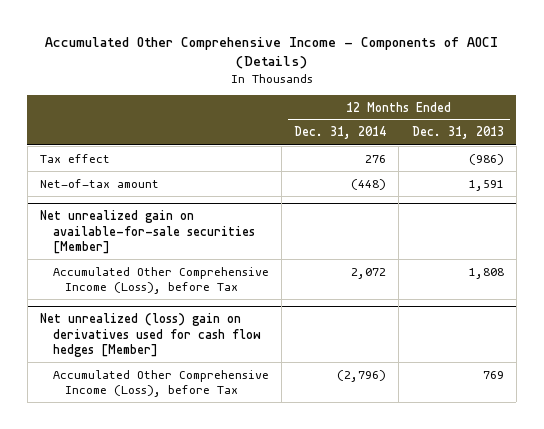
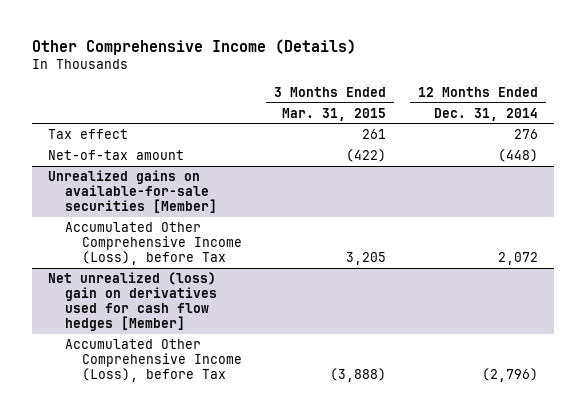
- Accumulated Other Comprehensive Income - Components of AOCI (Details)
+ Other Comprehensive Income (Details)
- | 12 Months Ended Dec. 31, 2014 | 12 Months Ended Dec. 31, 2013
+ | 3 Months Ended Mar. 31, 2015 | 12 Months Ended Dec. 31, 2014
- Net unrealized gain on available-for-sale securities [Member]
+ Unrealized gains on available-for-sale securities [Member]

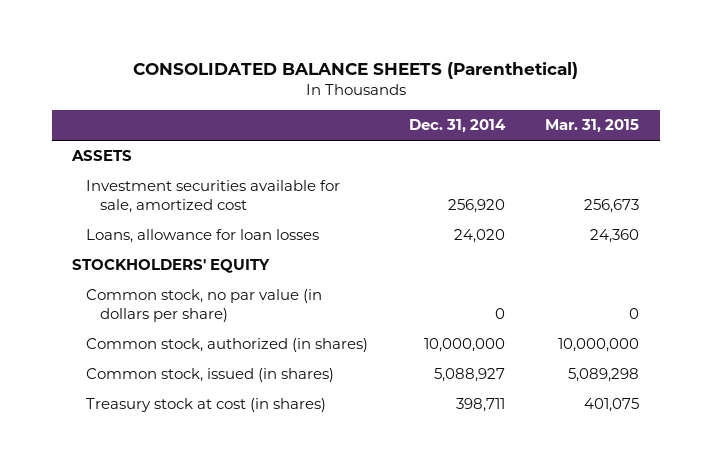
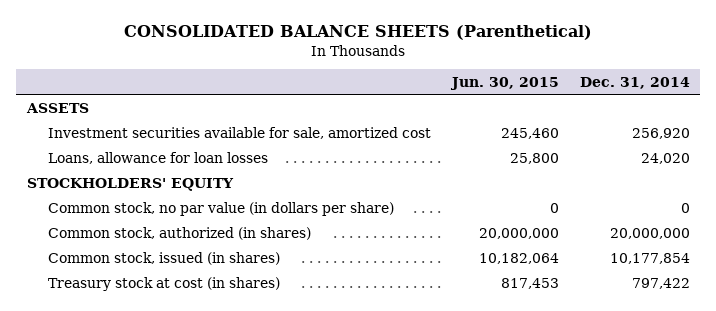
- | Dec. 31, 2014 | Mar. 31, 2015
+ | Jun. 30, 2015 | Dec. 31, 2014
- Common stock, authorized (in shares) | 10,000,000 | 10,000,000
- Common stock, issued (in shares) | 5,088,927 | 5,089,298
- Treasury stock at cost (in shares) | 398,711 | 401,075
+ Common stock, authorized (in shares) | 20,000,000 | 20,000,000
+ Common stock, issued (in shares) | 10,182,064 | 10,177,854
+ Treasury stock at cost (in shares) | 817,453 | 797,422

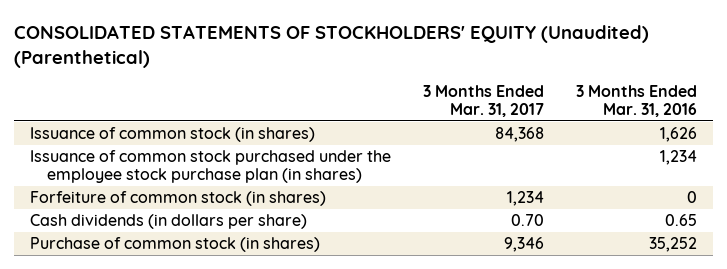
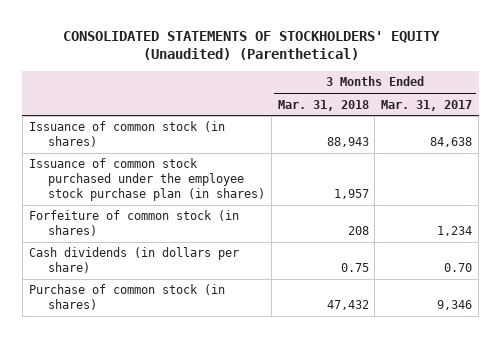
- | 3 Months Ended Mar. 31, 2017 | 3 Months Ended Mar. 31, 2016
+ | 3 Months Ended Mar. 31, 2018 | 3 Months Ended Mar. 31, 2017
- Issuance of common stock (in shares) | 84,368 | 1,626
+ Issuance of common stock (in shares) | 88,943 | 84,638

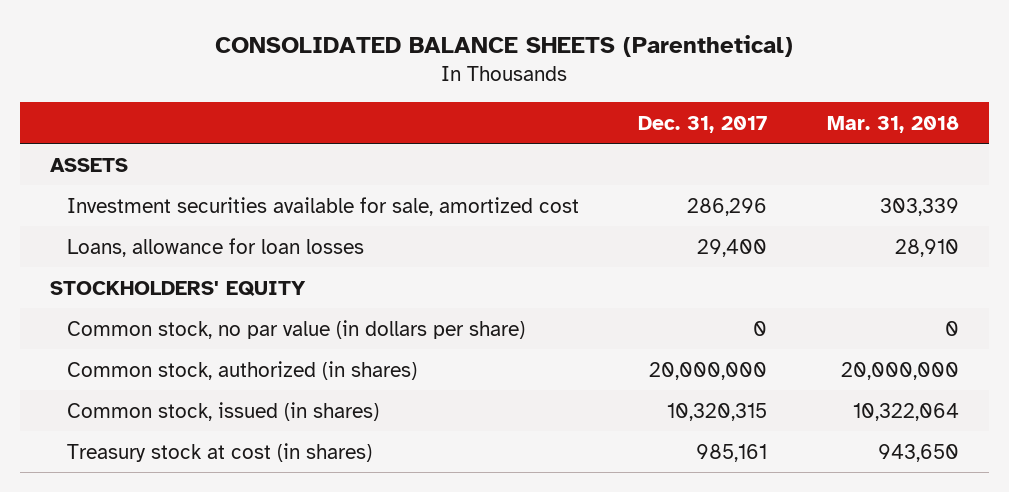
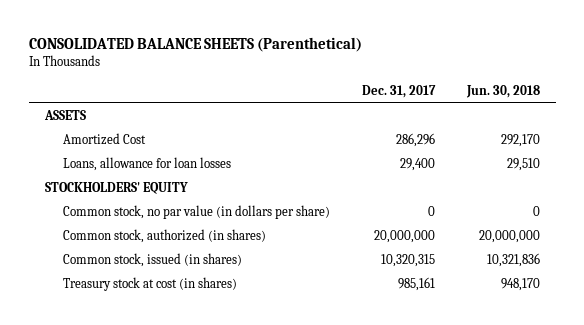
- | Dec. 31, 2017 | Mar. 31, 2018
+ | Dec. 31, 2017 | Jun. 30, 2018
- Investment securities available for sale, amortized cost | 286,296 | 303,339
+ Amortized Cost | 286,296 | 292,170

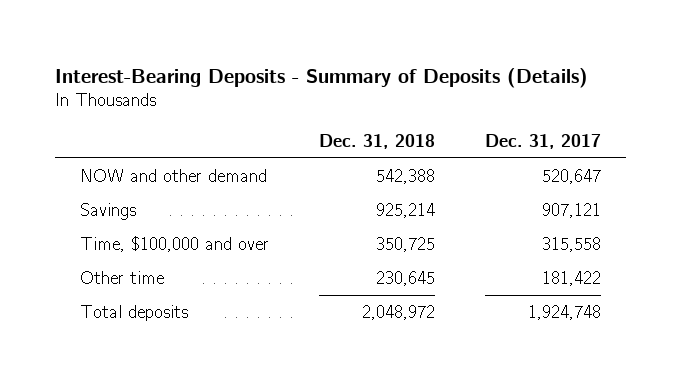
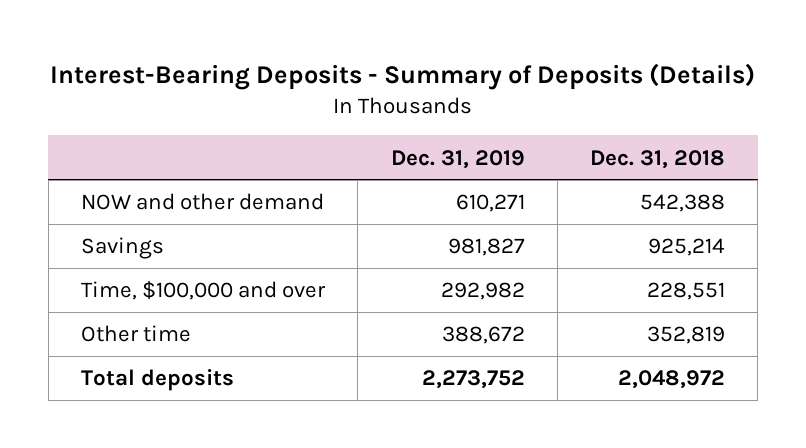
- | Dec. 31, 2018 | Dec. 31, 2017
+ | Dec. 31, 2019 | Dec. 31, 2018
- Time, $100,000 and over | 350,725 | 315,558
- Other time | 230,645 | 181,422
+ Time, $100,000 and over | 292,982 | 228,551
+ Other time | 388,672 | 352,819

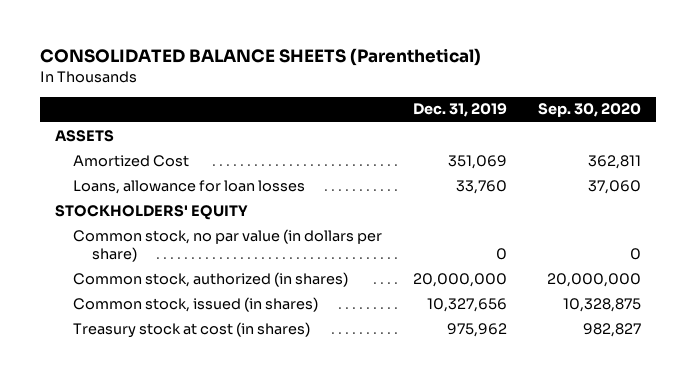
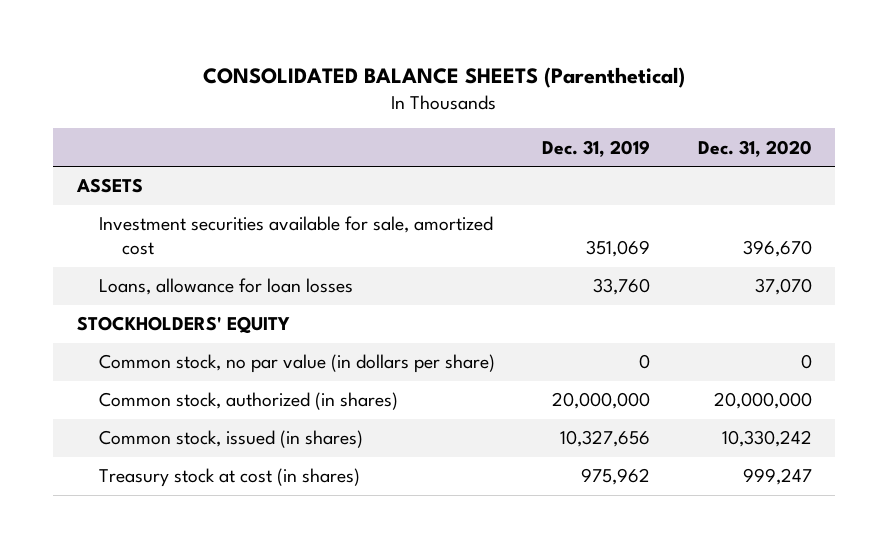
- | Dec. 31, 2019 | Sep. 30, 2020
+ | Dec. 31, 2019 | Dec. 31, 2020
- Amortized Cost | 351,069 | 362,811
+ Investment securities available for sale, amortized cost | 351,069 | 396,670

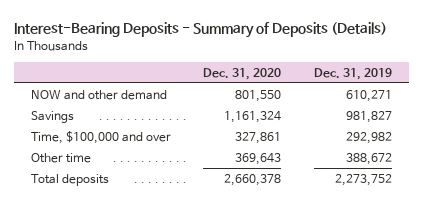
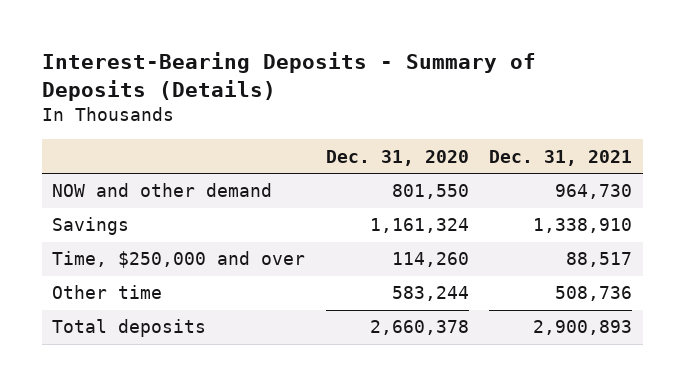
- | Dec. 31, 2020 | Dec. 31, 2019
+ | Dec. 31, 2020 | Dec. 31, 2021
- Time, $100,000 and over | 327,861 | 292,982
- Other time | 369,643 | 388,672
+ Time, $250,000 and over | 114,260 | 88,517
+ Other time | 583,244 | 508,736

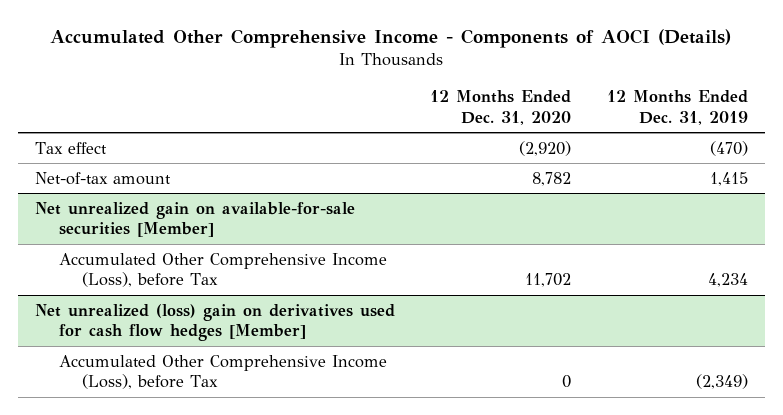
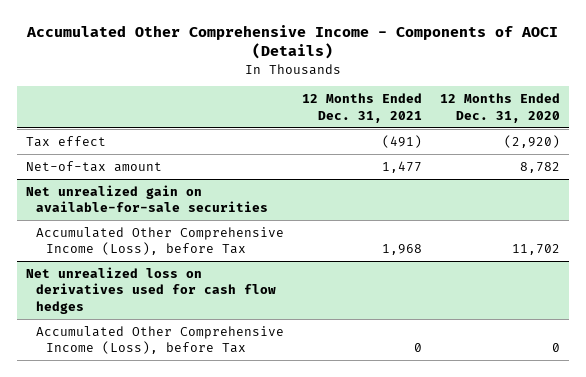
- | 12 Months Ended Dec. 31, 2020 | 12 Months Ended Dec. 31, 2019
+ | 12 Months Ended Dec. 31, 2021 | 12 Months Ended Dec. 31, 2020
- Net unrealized gain on available-for-sale securities [Member]
+ Net unrealized gain on available-for-sale securities
- Net unrealized (loss) gain on derivatives used for cash flow hedges [Member]
+ Net unrealized loss on derivatives used for cash flow hedges

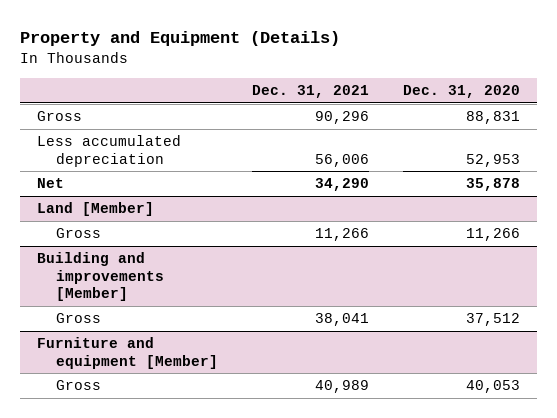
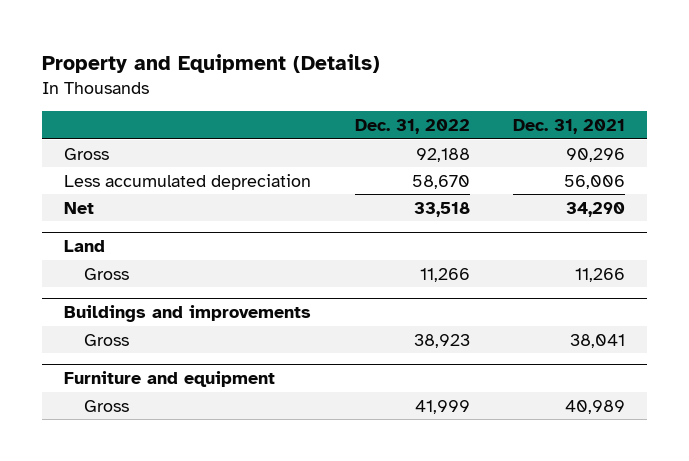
- | Dec. 31, 2021 | Dec. 31, 2020
+ | Dec. 31, 2022 | Dec. 31, 2021
- Land [Member]
+ Land
- Building and improvements [Member]
+ Buildings and improvements
- Furniture and equipment [Member]
+ Furniture and equipment

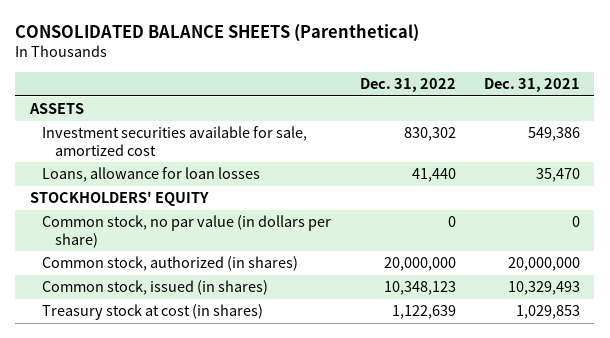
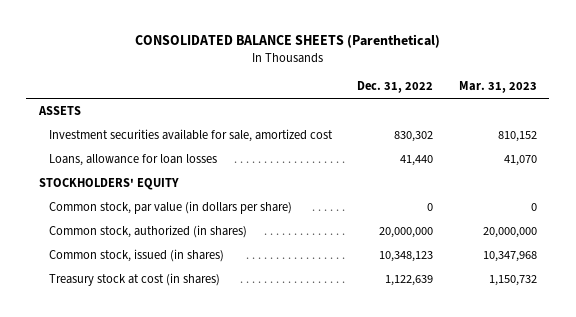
- | Dec. 31, 2022 | Dec. 31, 2021
+ | Dec. 31, 2022 | Mar. 31, 2023
- Common stock, no par value (in dollars per share) | 0 | 0
+ Common stock, par value (in dollars per share) | 0 | 0

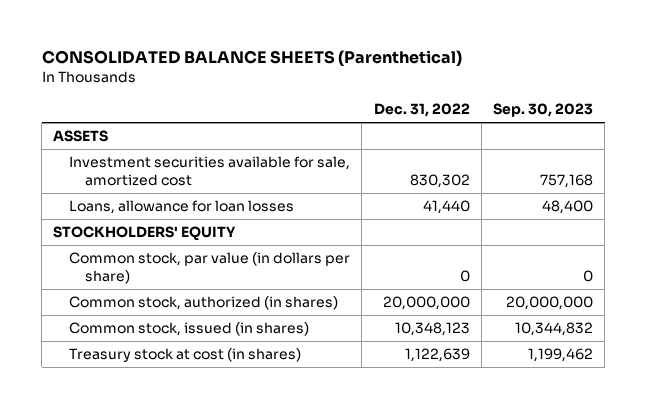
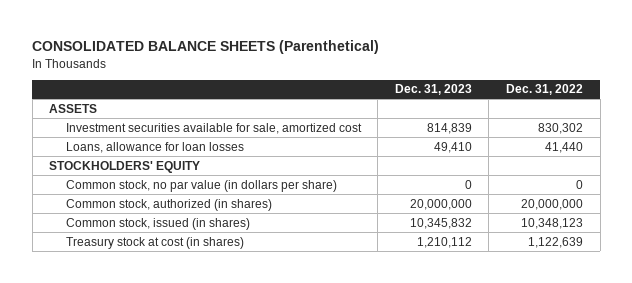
- | Dec. 31, 2022 | Sep. 30, 2023
+ | Dec. 31, 2023 | Dec. 31, 2022
- Common stock, par value (in dollars per share) | 0 | 0
+ Common stock, no par value (in dollars per share) | 0 | 0

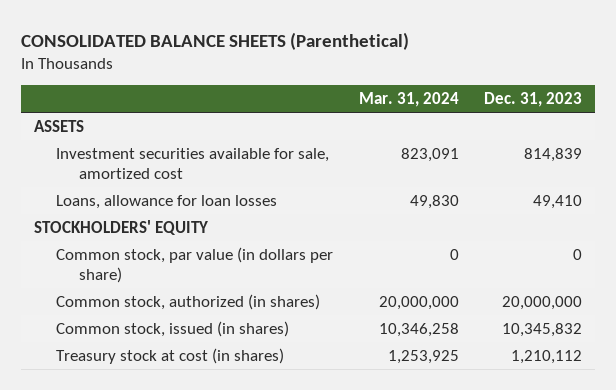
- | Dec. 31, 2023 | Dec. 31, 2022
+ | Mar. 31, 2024 | Dec. 31, 2023
- Common stock, no par value (in dollars per share) | 0 | 0
+ Common stock, par value (in dollars per share) | 0 | 0

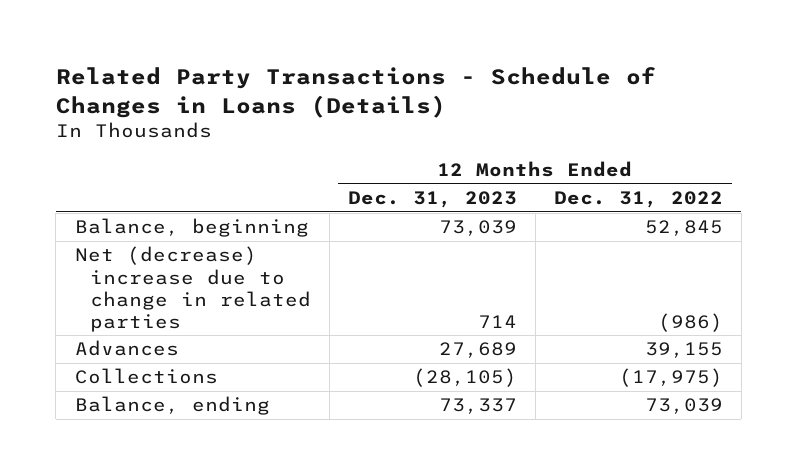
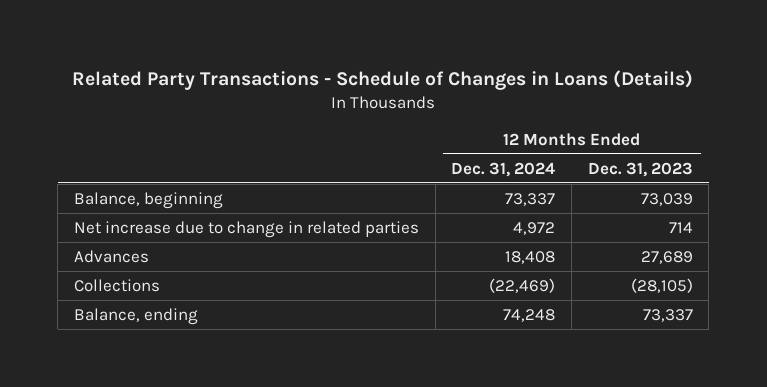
- | 12 Months Ended Dec. 31, 2023 | 12 Months Ended Dec. 31, 2022
+ | 12 Months Ended Dec. 31, 2024 | 12 Months Ended Dec. 31, 2023
- Net (decrease) increase due to change in related parties | 714 | (986)
+ Net increase due to change in related parties | 4,972 | 714

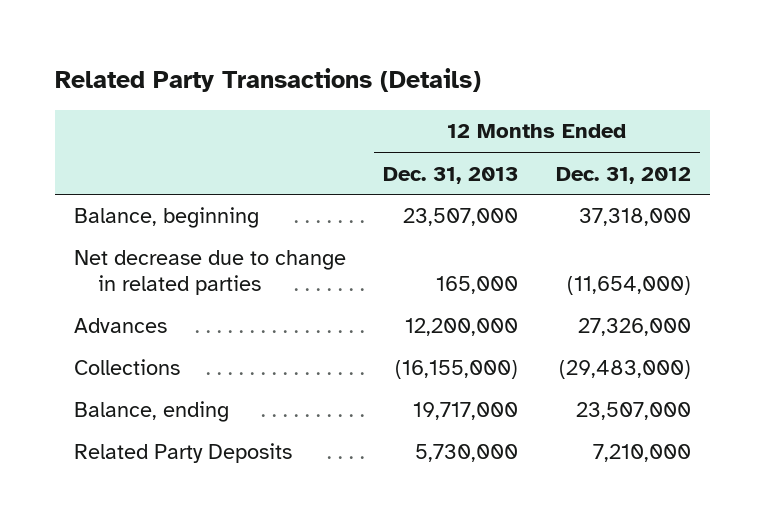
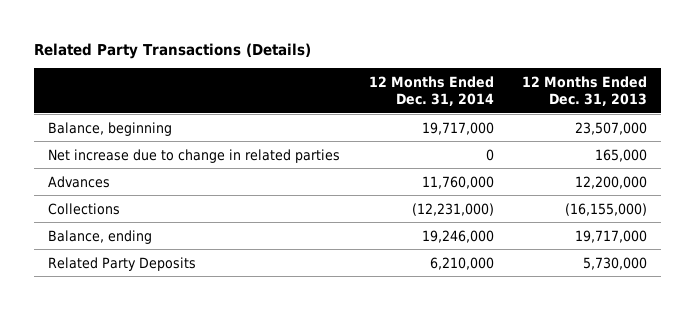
- | 12 Months Ended Dec. 31, 2013 | 12 Months Ended Dec. 31, 2012
+ | 12 Months Ended Dec. 31, 2014 | 12 Months Ended Dec. 31, 2013
- Net decrease due to change in related parties | 165,000 | (11,654,000)
+ Net increase due to change in related parties | 0 | 165,000

